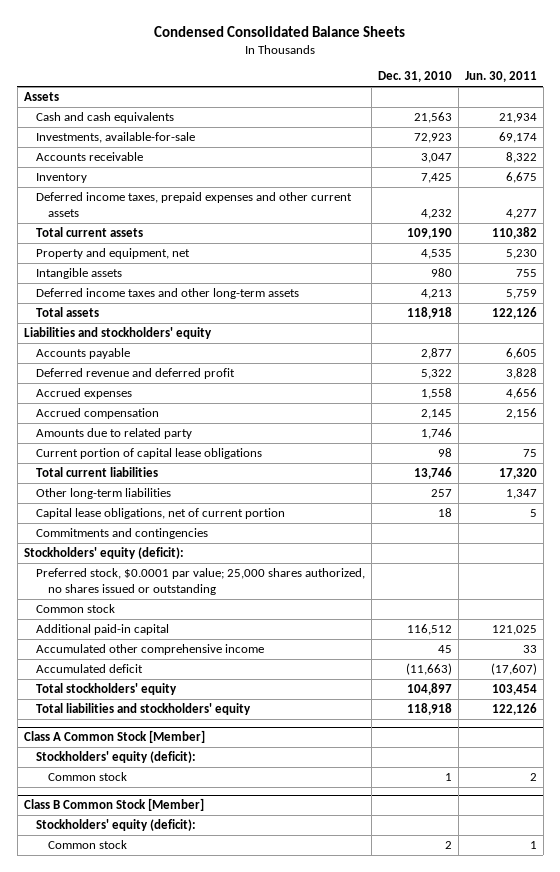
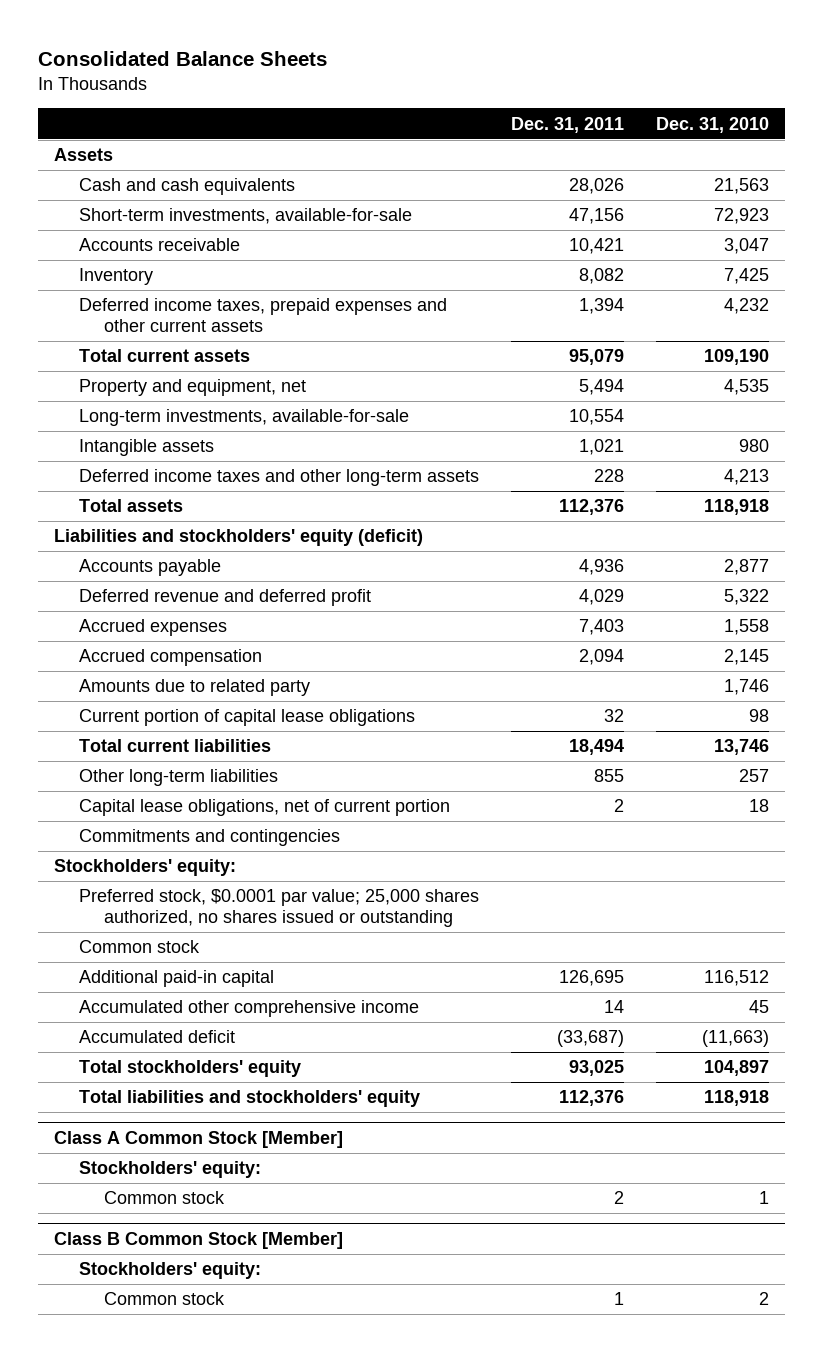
- Condensed Consolidated Balance Sheets
+ Consolidated Balance Sheets
- | Dec. 31, 2010 | Jun. 30, 2011
+ | Dec. 31, 2011 | Dec. 31, 2010
- Investments, available-for-sale | 72,923 | 69,174
+ Short-term investments, available-for-sale | 47,156 | 72,923
+ Long-term investments, available-for-sale | 10,554 |
- Liabilities and stockholders' equity
+ Liabilities and stockholders' equity (deficit)
- Stockholders' equity (deficit):
+ Stockholders' equity:
@ Class A Common Stock [Member]
- Stockholders' equity (deficit):
+ Stockholders' equity:
@ Class B Common Stock [Member]
- Stockholders' equity (deficit):
+ Stockholders' equity:

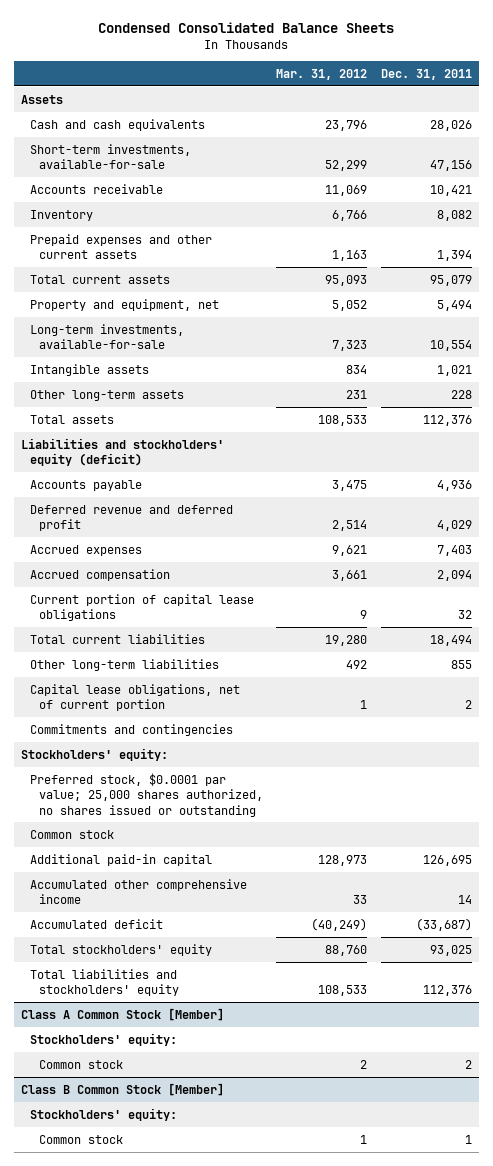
- Consolidated Balance Sheets
+ Condensed Consolidated Balance Sheets
- | Dec. 31, 2011 | Dec. 31, 2010
+ | Mar. 31, 2012 | Dec. 31, 2011
- Deferred income taxes, prepaid expenses and other current assets | 1,394 | 4,232
+ Prepaid expenses and other current assets | 1,163 | 1,394
- Deferred income taxes and other long-term assets | 228 | 4,213
+ Other long-term assets | 231 | 228
- Amounts due to related party | | 1,746

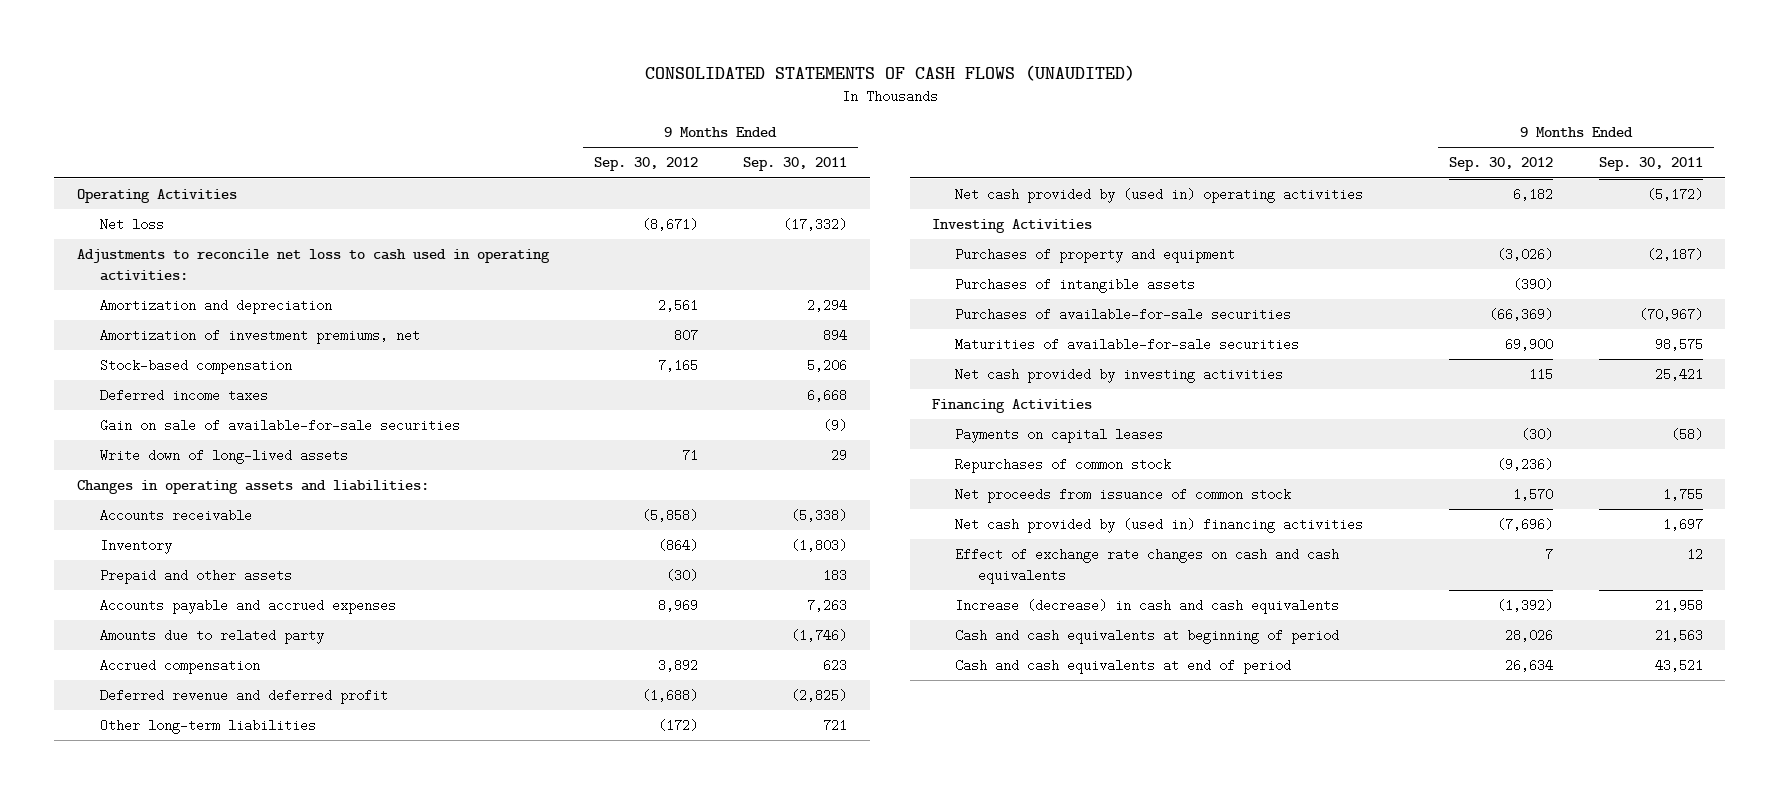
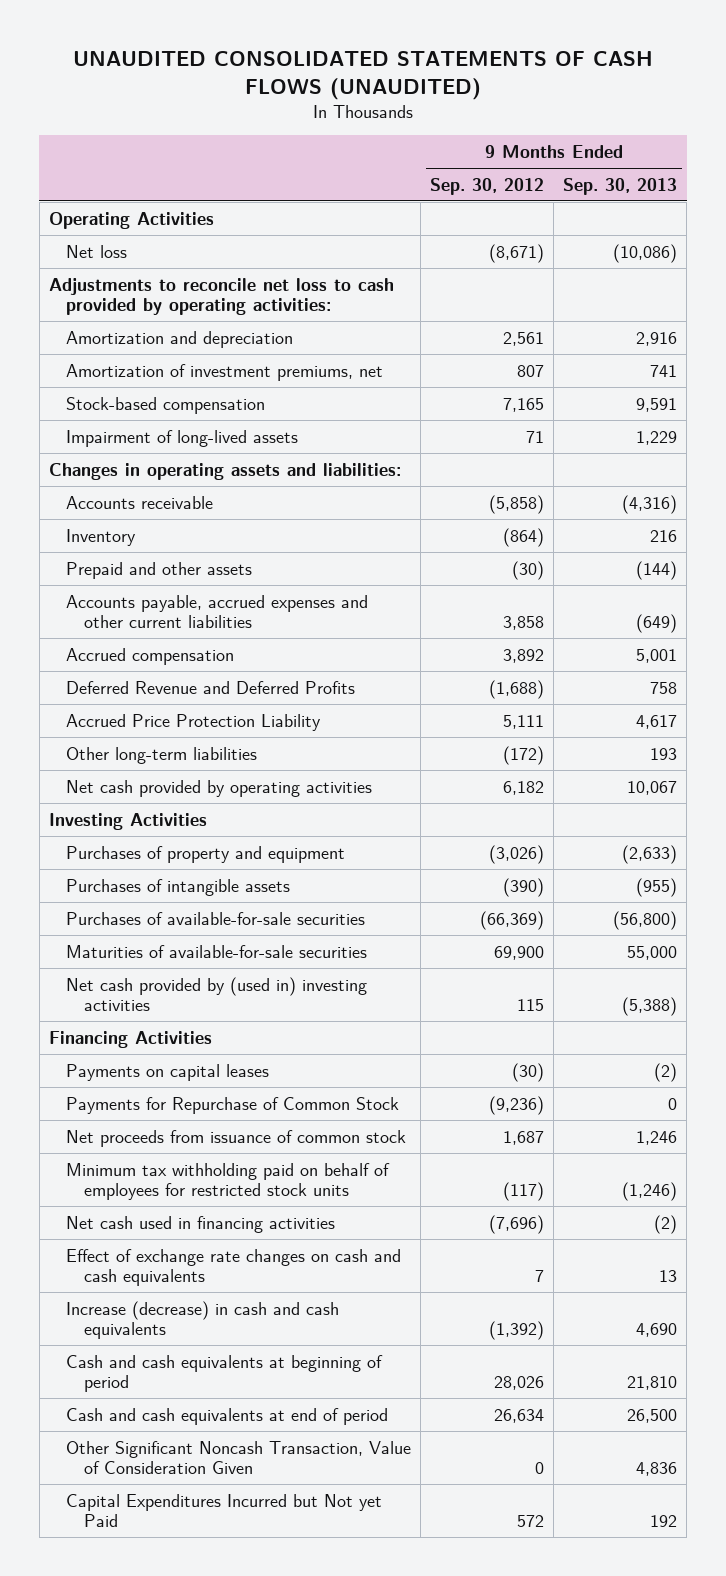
- CONSOLIDATED STATEMENTS OF CASH FLOWS (UNAUDITED)
+ UNAUDITED CONSOLIDATED STATEMENTS OF CASH FLOWS (UNAUDITED)
- | 9 Months Ended Sep. 30, 2012 | 9 Months Ended Sep. 30, 2011
+ | 9 Months Ended Sep. 30, 2012 | 9 Months Ended Sep. 30, 2013
- Adjustments to reconcile net loss to cash used in operating activities:
+ Adjustments to reconcile net loss to cash provided by operating activities:
- Deferred income taxes | | 6,668
- Gain on sale of available-for-sale securities | | (9)
- Write down of long-lived assets | 71 | 29
+ Impairment of long-lived assets | 71 | 1,229
- Accounts payable and accrued expenses | 8,969 | 7,263
- Amounts due to related party | | (1,746)
+ Accounts payable, accrued expenses and other current liabilities | 3,858 | (649)
- Deferred revenue and deferred profit | (1,688) | (2,825)
+ Deferred Revenue and Deferred Profits | (1,688) | 758
+ Accrued Price Protection Liability | 5,111 | 4,617
- Net cash provided by (used in) operating activities | 6,182 | (5,172)
+ Net cash provided by operating activities | 6,182 | 10,067
- Net cash provided by investing activities | 115 | 25,421
+ Net cash provided by (used in) investing activities | 115 | (5,388)
- Repurchases of common stock | (9,236) |
- Net proceeds from issuance of common stock | 1,570 | 1,755
- Net cash provided by (used in) financing activities | (7,696) | 1,697
+ Payments for Repurchase of Common Stock | (9,236) | 0
+ Net proceeds from issuance of common stock | 1,687 | 1,246
+ Minimum tax withholding paid on behalf of employees for restricted stock units | (117) | (1,246)
+ Net cash used in financing activities | (7,696) | (2)
+ Other Significant Noncash Transaction, Value of Consideration Given | 0 | 4,836
+ Capital Expenditures Incurred but Not yet Paid | 572 | 192

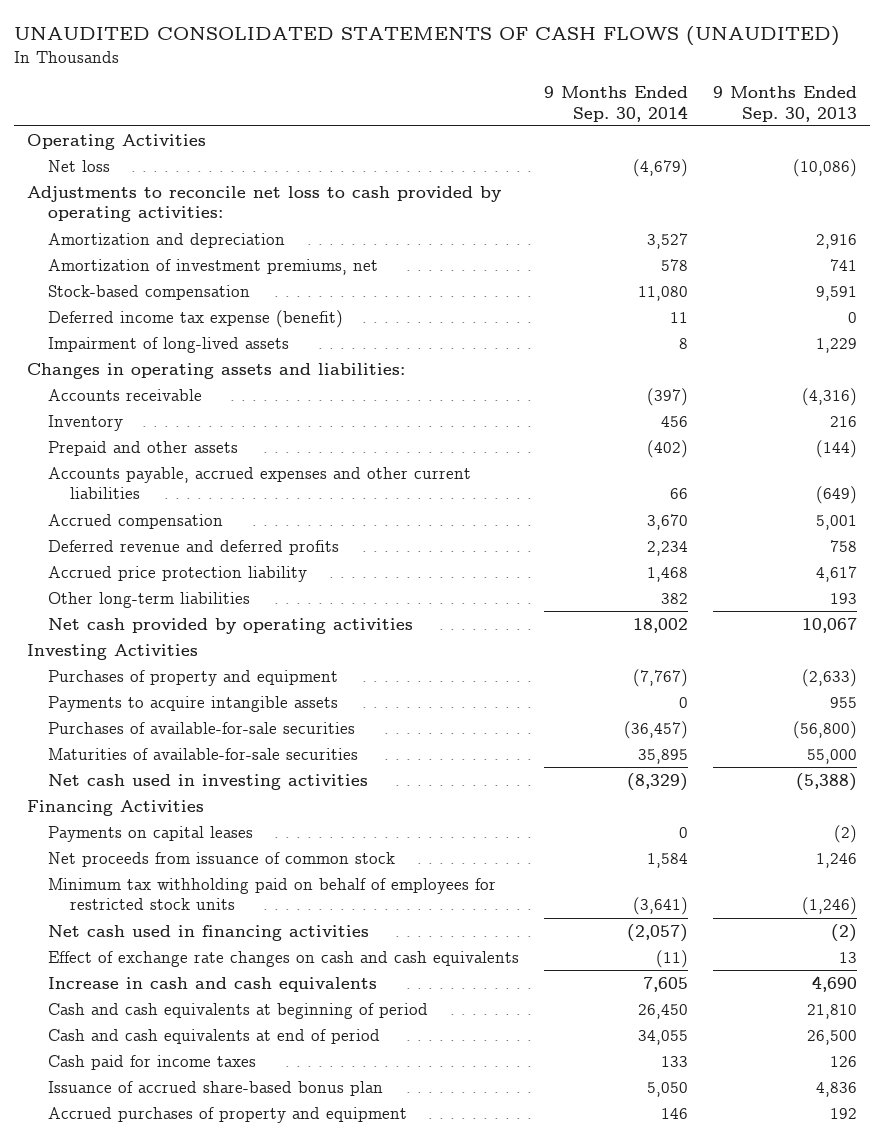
- | 9 Months Ended Sep. 30, 2012 | 9 Months Ended Sep. 30, 2013
+ | 9 Months Ended Sep. 30, 2014 | 9 Months Ended Sep. 30, 2013
+ Deferred income tax expense (benefit) | 11 | 0
- Deferred Revenue and Deferred Profits | (1,688) | 758
- Accrued Price Protection Liability | 5,111 | 4,617
+ Deferred revenue and deferred profits | 2,234 | 758
+ Accrued price protection liability | 1,468 | 4,617
- Purchases of intangible assets | (390) | (955)
+ Payments to acquire intangible assets | 0 | 955
- Net cash provided by (used in) investing activities | 115 | (5,388)
+ Net cash used in investing activities | (8,329) | (5,388)
- Payments for Repurchase of Common Stock | (9,236) | 0
- Increase (decrease) in cash and cash equivalents | (1,392) | 4,690
+ Increase in cash and cash equivalents | 7,605 | 4,690
- Other Significant Noncash Transaction, Value of Consideration Given | 0 | 4,836
- Capital Expenditures Incurred but Not yet Paid | 572 | 192
+ Cash paid for income taxes | 133 | 126
+ Issuance of accrued share-based bonus plan | 5,050 | 4,836
+ Accrued purchases of property and equipment | 146 | 192

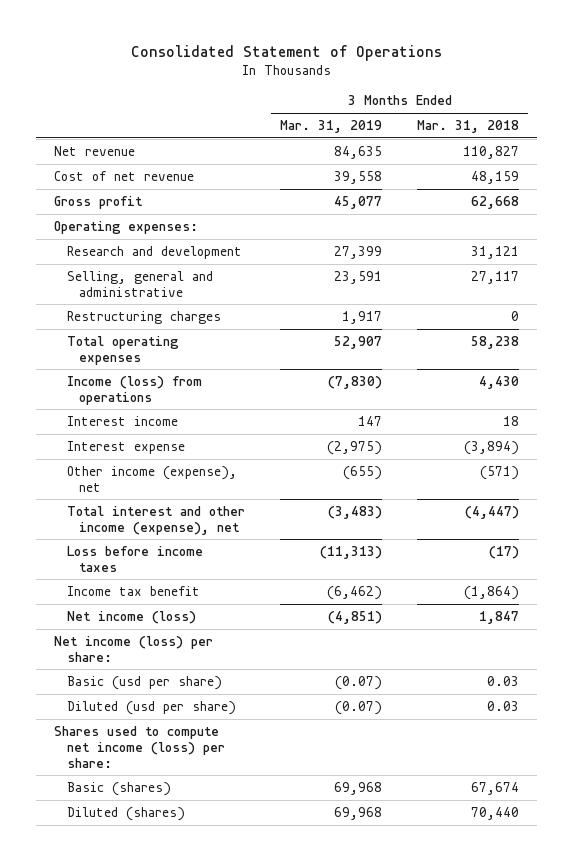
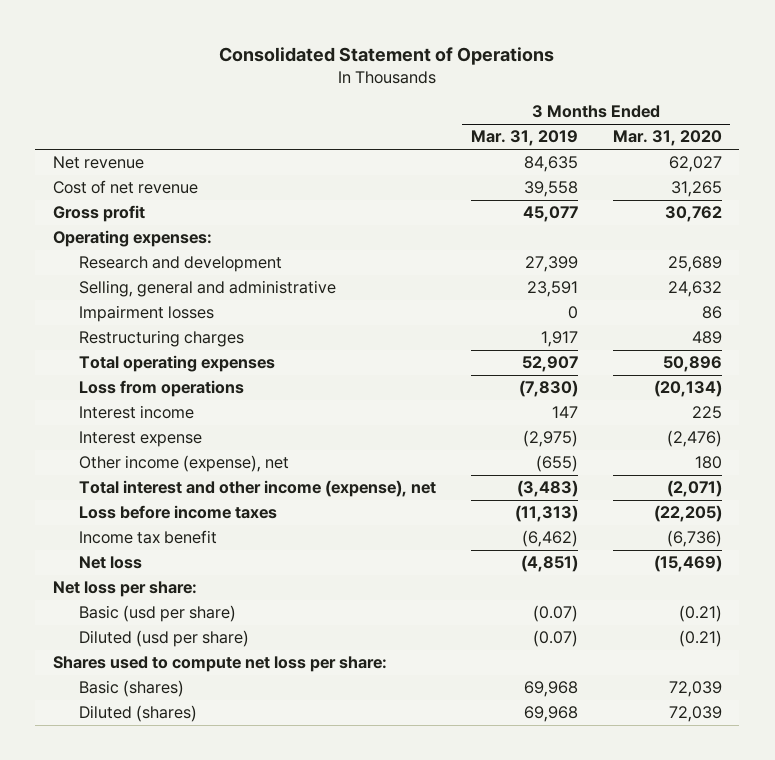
- | 3 Months Ended Mar. 31, 2019 | 3 Months Ended Mar. 31, 2018
+ | 3 Months Ended Mar. 31, 2019 | 3 Months Ended Mar. 31, 2020
+ Impairment losses | 0 | 86
- Income (loss) from operations | (7,830) | 4,430
+ Loss from operations | (7,830) | (20,134)
- Net income (loss) | (4,851) | 1,847
- Net income (loss) per share:
+ Net loss | (4,851) | (15,469)
+ Net loss per share:
- Shares used to compute net income (loss) per share:
+ Shares used to compute net loss per share:

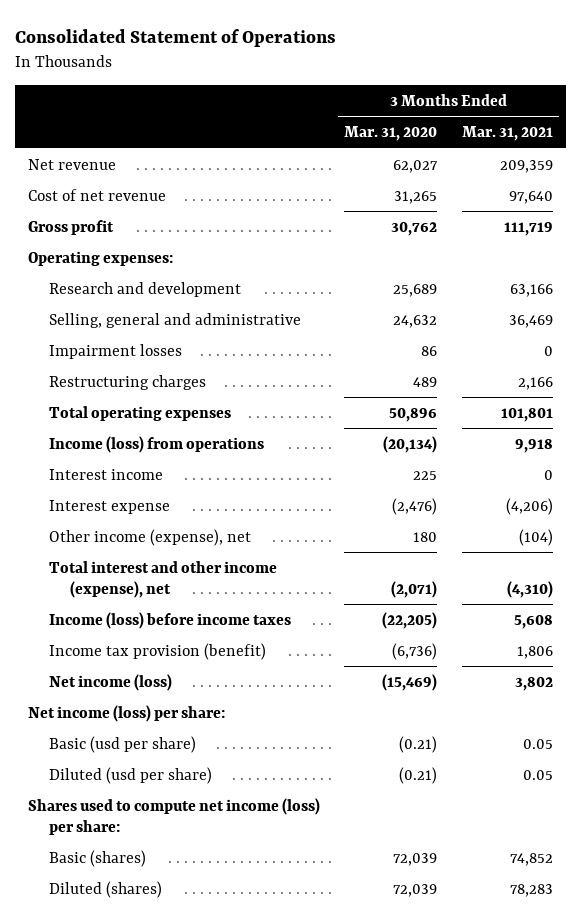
- | 3 Months Ended Mar. 31, 2019 | 3 Months Ended Mar. 31, 2020
+ | 3 Months Ended Mar. 31, 2020 | 3 Months Ended Mar. 31, 2021
- Loss from operations | (7,830) | (20,134)
+ Income (loss) from operations | (20,134) | 9,918
- Loss before income taxes | (11,313) | (22,205)
- Income tax benefit | (6,462) | (6,736)
- Net loss | (4,851) | (15,469)
- Net loss per share:
+ Income (loss) before income taxes | (22,205) | 5,608
+ Income tax provision (benefit) | (6,736) | 1,806
+ Net income (loss) | (15,469) | 3,802
+ Net income (loss) per share:
- Shares used to compute net loss per share:
+ Shares used to compute net income (loss) per share:

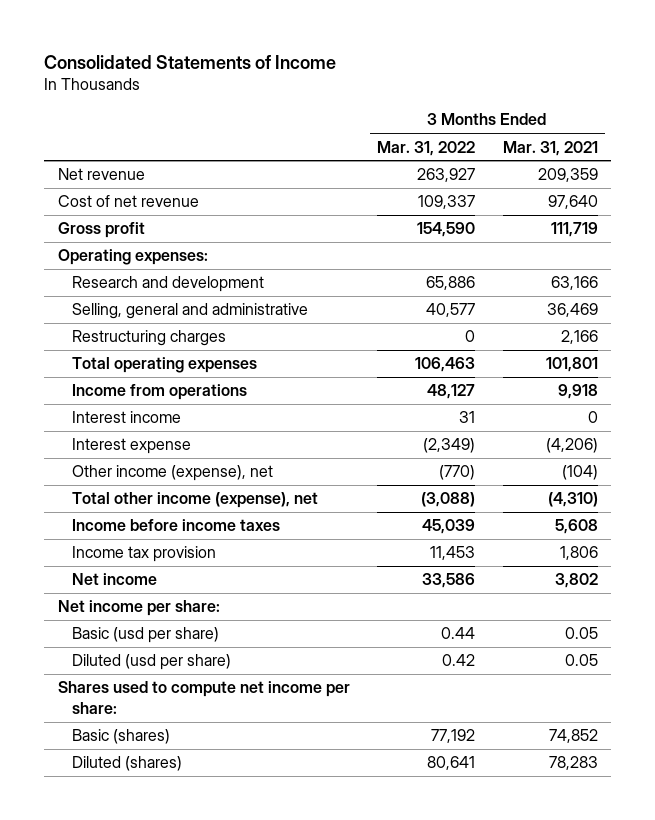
- Consolidated Statement of Operations
+ Consolidated Statements of Income
- | 3 Months Ended Mar. 31, 2020 | 3 Months Ended Mar. 31, 2021
+ | 3 Months Ended Mar. 31, 2022 | 3 Months Ended Mar. 31, 2021
- Impairment losses | 86 | 0
- Income (loss) from operations | (20,134) | 9,918
+ Income from operations | 48,127 | 9,918
- Total interest and other income (expense), net | (2,071) | (4,310)
- Income (loss) before income taxes | (22,205) | 5,608
- Income tax provision (benefit) | (6,736) | 1,806
- Net income (loss) | (15,469) | 3,802
- Net income (loss) per share:
+ Total other income (expense), net | (3,088) | (4,310)
+ Income before income taxes | 45,039 | 5,608
+ Income tax provision | 11,453 | 1,806
+ Net income | 33,586 | 3,802
+ Net income per share:
- Shares used to compute net income (loss) per share:
+ Shares used to compute net income per share:

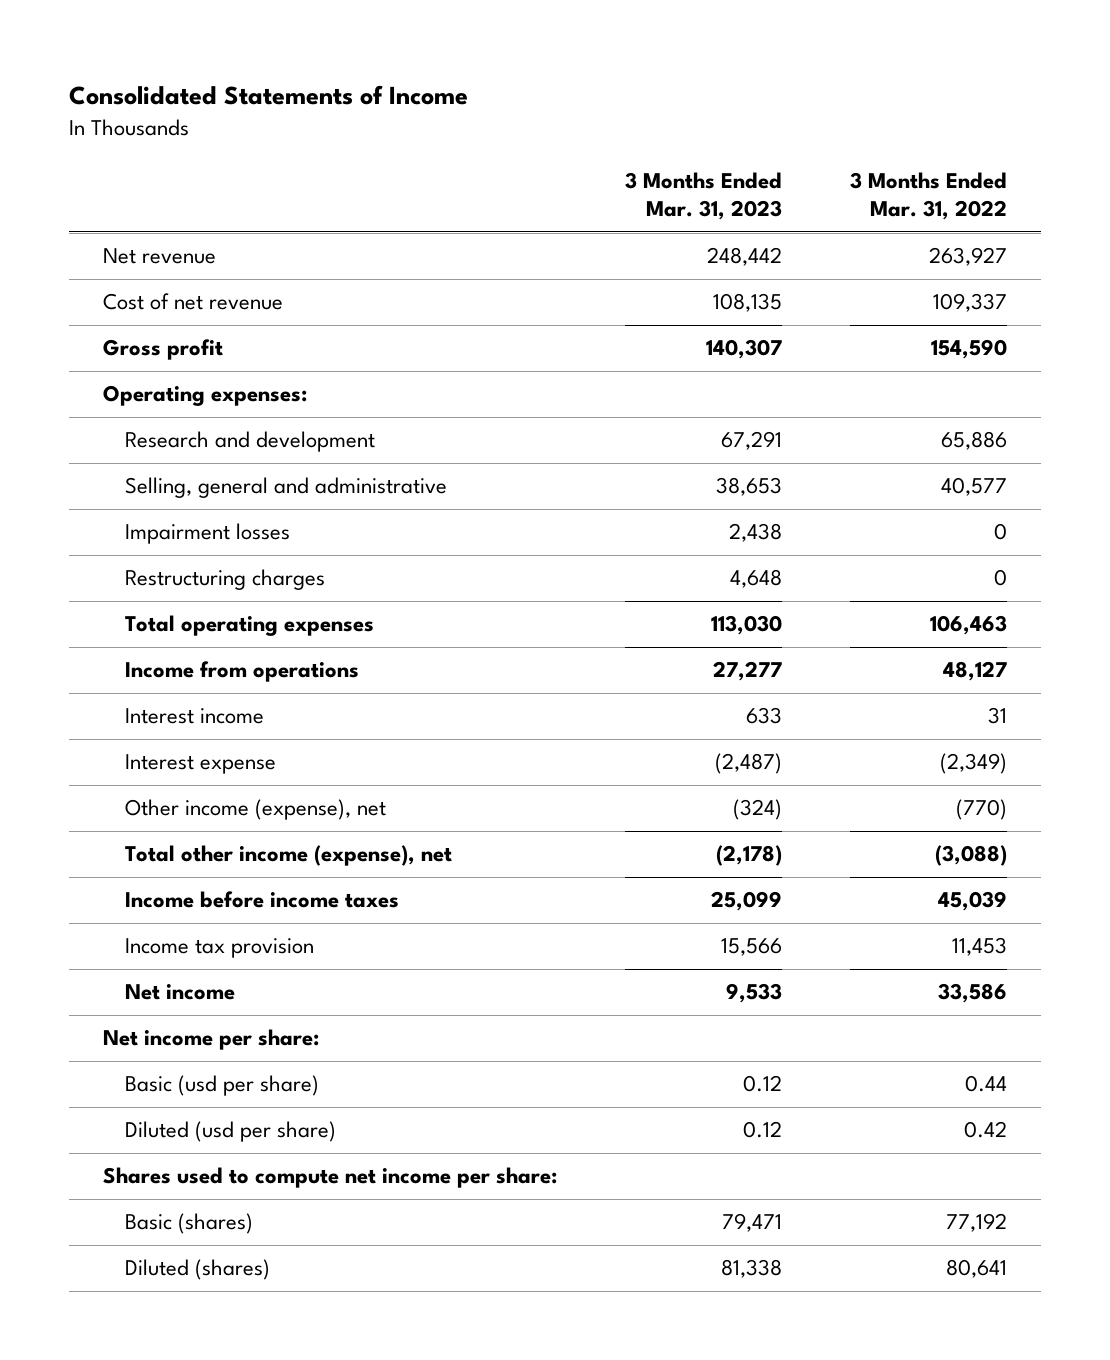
- | 3 Months Ended Mar. 31, 2022 | 3 Months Ended Mar. 31, 2021
+ | 3 Months Ended Mar. 31, 2023 | 3 Months Ended Mar. 31, 2022
+ Impairment losses | 2,438 | 0

